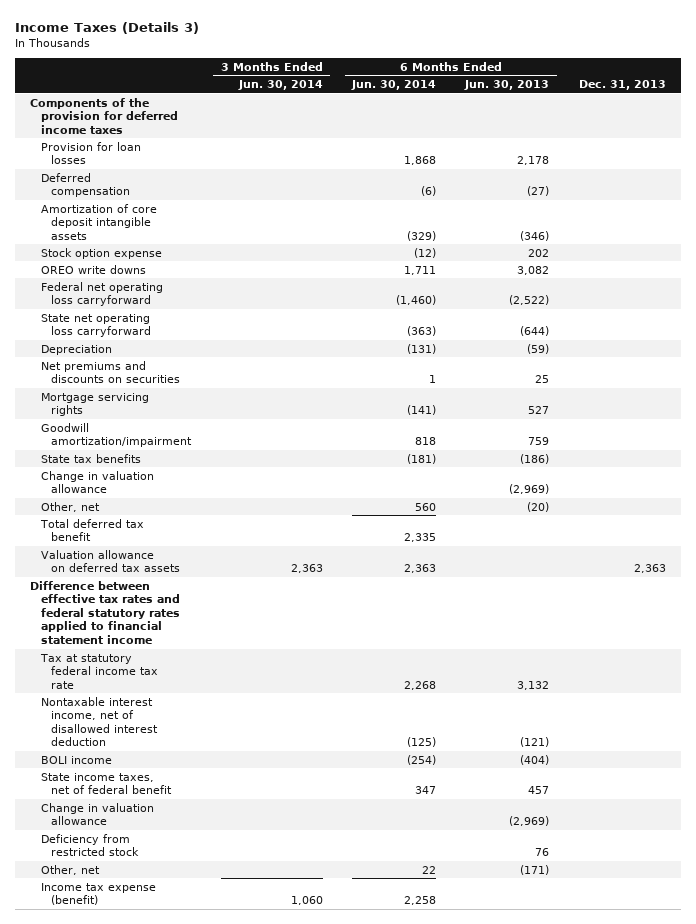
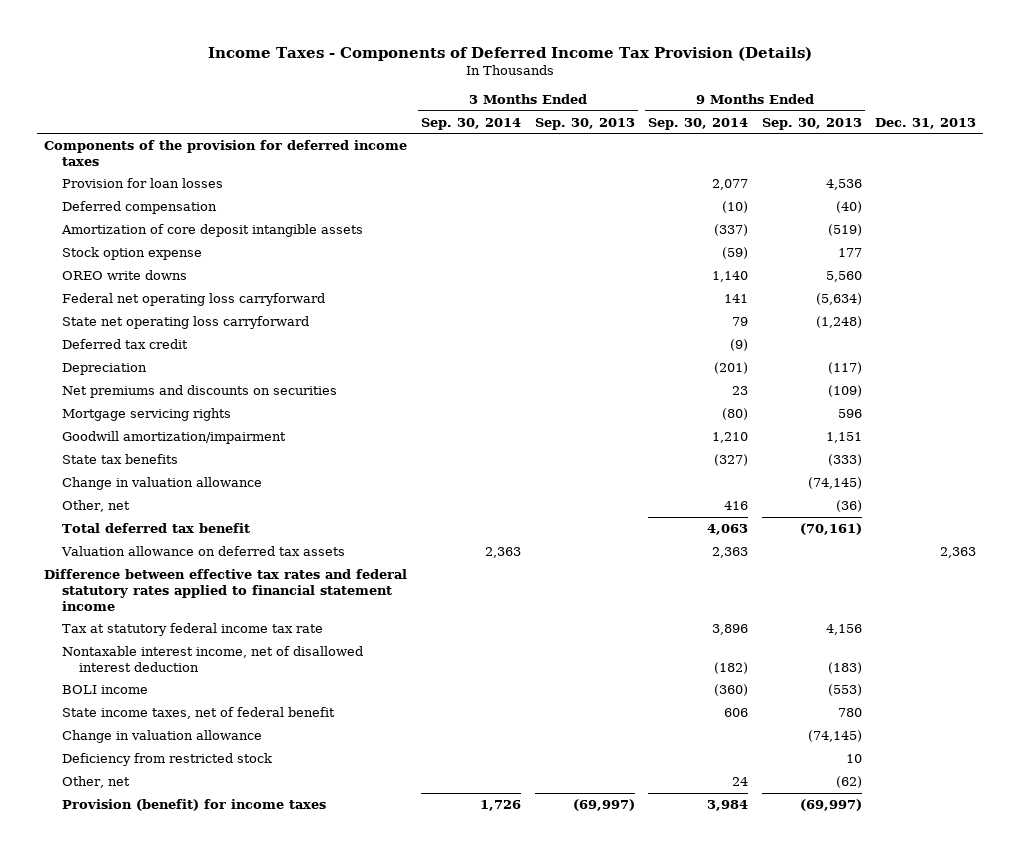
- Income Taxes (Details 3)
+ Income Taxes - Components of Deferred Income Tax Provision (Details)
- | 3 Months Ended Jun. 30, 2014 | 6 Months Ended Jun. 30, 2014 | 6 Months Ended Jun. 30, 2013 | Dec. 31, 2013
+ | 3 Months Ended Sep. 30, 2014 | 3 Months Ended Sep. 30, 2013 | 9 Months Ended Sep. 30, 2014 | 9 Months Ended Sep. 30, 2013 | Dec. 31, 2013
+ Deferred tax credit | | | (9) | |
- Income tax expense (benefit) | 1,060 | 2,258 | |
+ Provision (benefit) for income taxes | 1,726 | (69,997) | 3,984 | (69,997) |

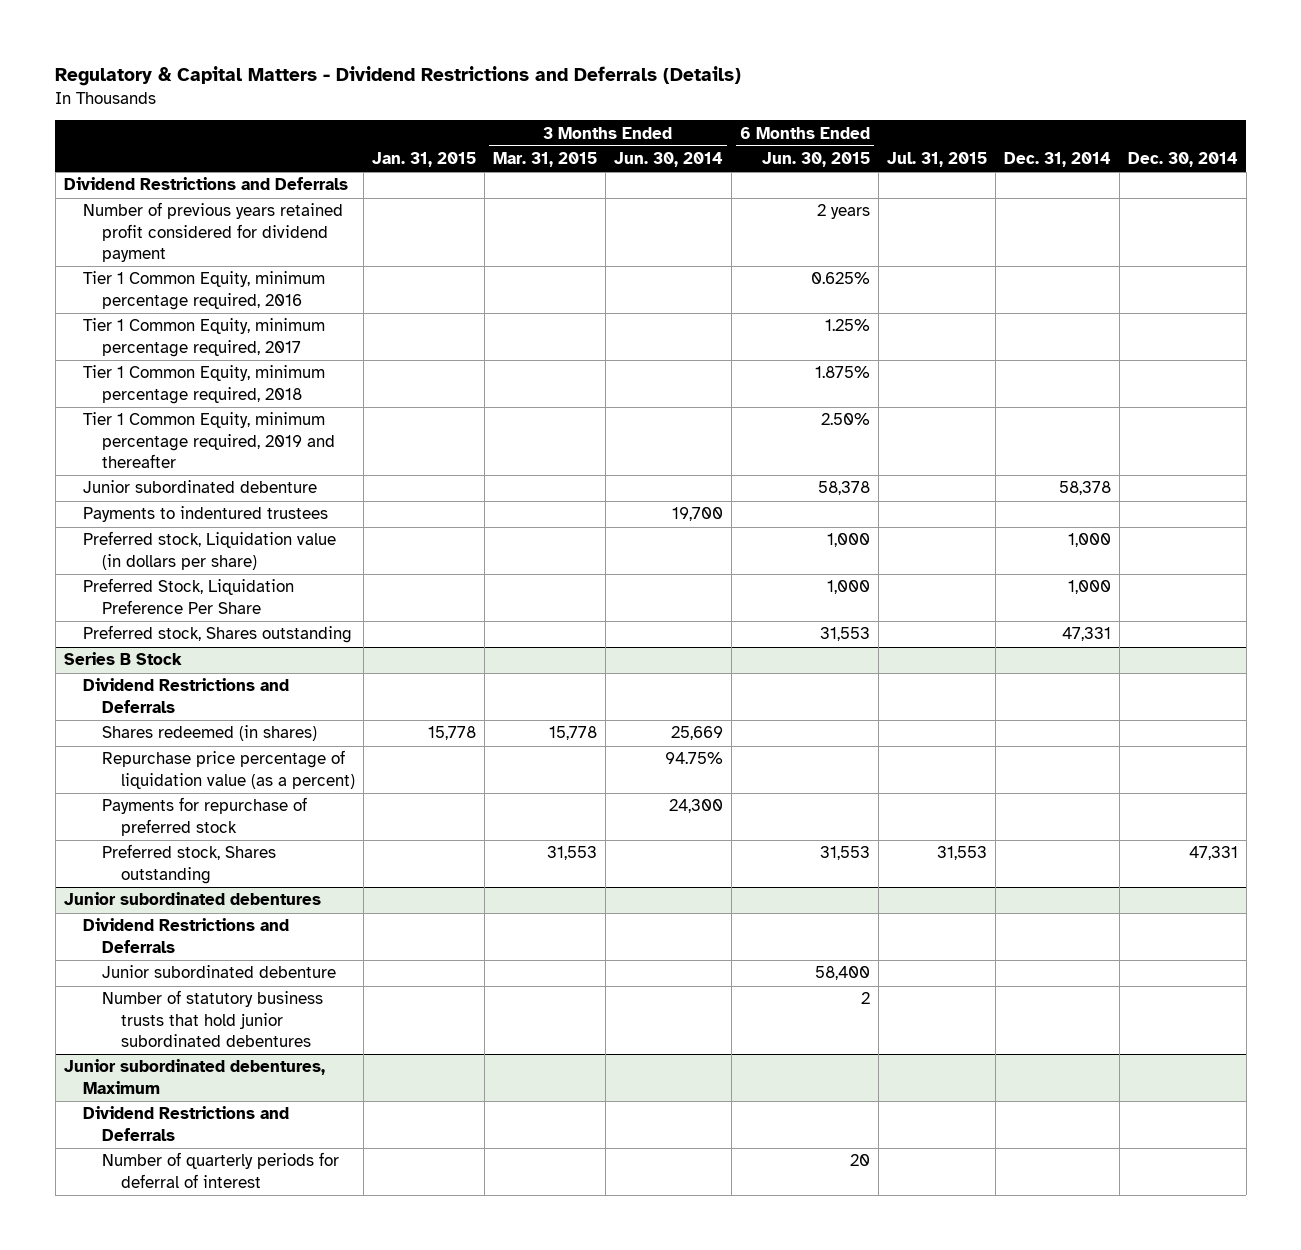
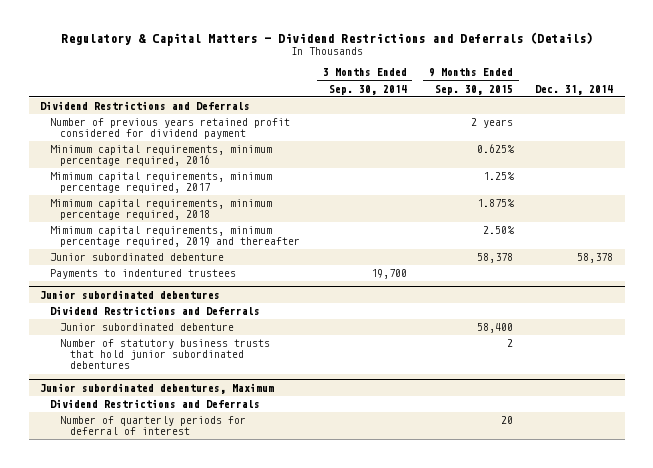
- | Jan. 31, 2015 | 3 Months Ended Mar. 31, 2015 | 3 Months Ended Jun. 30, 2014 | 6 Months Ended Jun. 30, 2015 | Jul. 31, 2015 | Dec. 31, 2014 | Dec. 30, 2014
+ | 3 Months Ended Sep. 30, 2014 | 9 Months Ended Sep. 30, 2015 | Dec. 31, 2014
- Tier 1 Common Equity, minimum percentage required, 2016 | | | | 0.625% | | |
- Tier 1 Common Equity, minimum percentage required, 2017 | | | | 1.25% | | |
- Tier 1 Common Equity, minimum percentage required, 2018 | | | | 1.875% | | |
- Tier 1 Common Equity, minimum percentage required, 2019 and thereafter | | | | 2.50% | | |
+ Minimum capital requirements, minimum percentage required, 2016 | | 0.625% |
+ Mimimum capital requirements, minimum percentage required, 2017 | | 1.25% |
+ Mimimum capital requirements, minimum percentage required, 2018 | | 1.875% |
+ Mimimum capital requirements, minimum percentage required, 2019 and thereafter | | 2.50% |
- Preferred stock, Liquidation value (in dollars per share) | | | | 1,000 | | 1,000 |
- Preferred Stock, Liquidation Preference Per Share | | | | 1,000 | | 1,000 |
- Preferred stock, Shares outstanding | | | | 31,553 | | 47,331 |
- Series B Stock
- Dividend Restrictions and Deferrals
- Shares redeemed (in shares) | 15,778 | 15,778 | 25,669 | | | |
- Repurchase price percentage of liquidation value (as a percent) | | | 94.75% | | | |
- Payments for repurchase of preferred stock | | | 24,300 | | | |
- Preferred stock, Shares outstanding | | 31,553 | | 31,553 | 31,553 | | 47,331

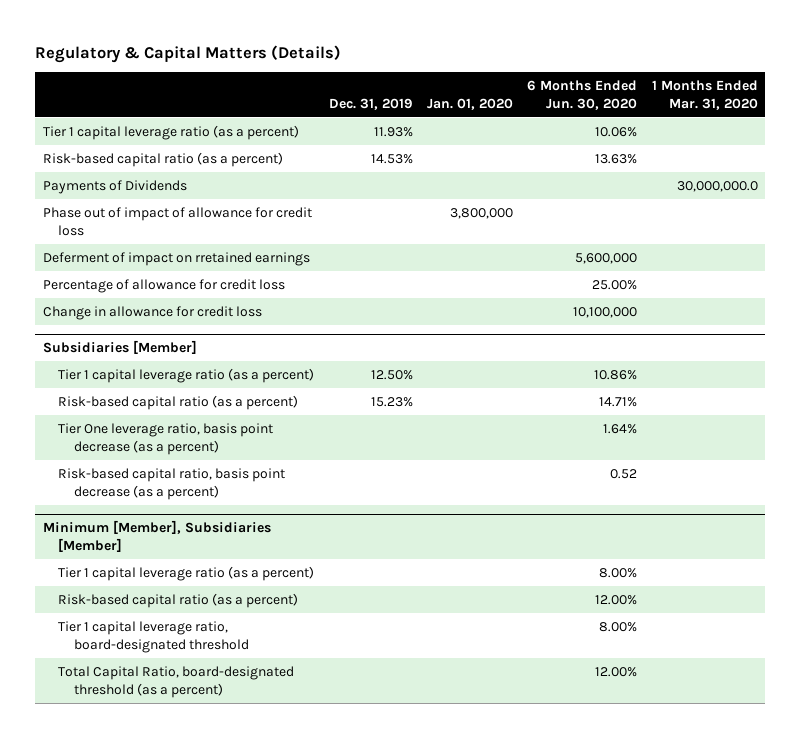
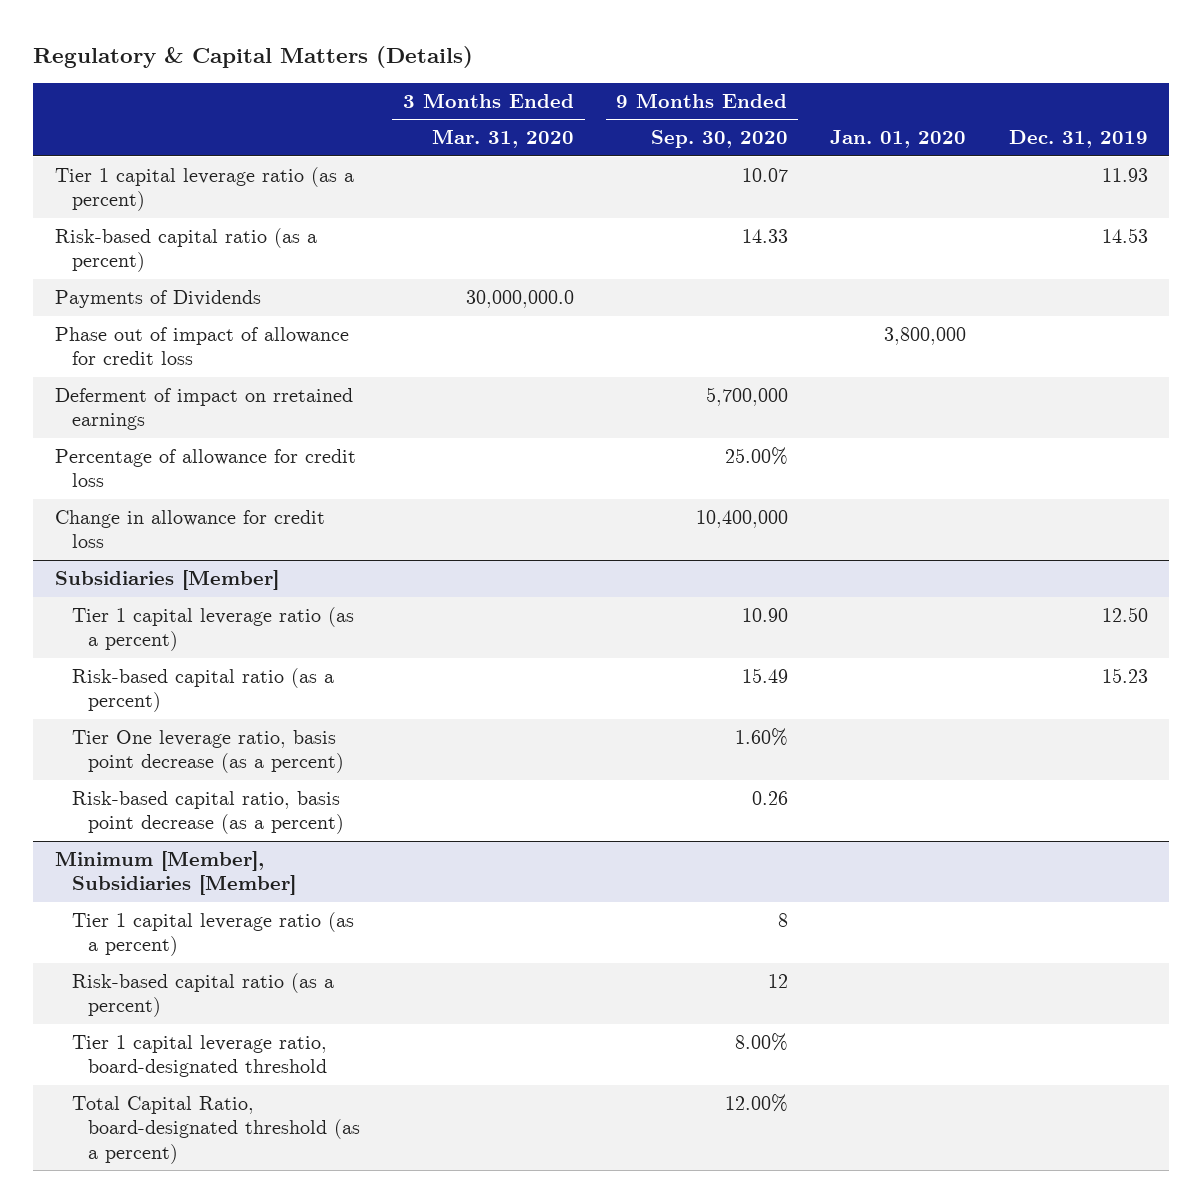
- | Dec. 31, 2019 | Jan. 01, 2020 | 6 Months Ended Jun. 30, 2020 | 1 Months Ended Mar. 31, 2020
+ | 3 Months Ended Mar. 31, 2020 | 9 Months Ended Sep. 30, 2020 | Jan. 01, 2020 | Dec. 31, 2019
- Tier 1 capital leverage ratio (as a percent) | 11.93% | | 10.06% |
- Risk-based capital ratio (as a percent) | 14.53% | | 13.63% |
+ Tier 1 capital leverage ratio (as a percent) | | 10.07 | | 11.93
+ Risk-based capital ratio (as a percent) | | 14.33 | | 14.53
@ Subsidiaries [Member]
- Tier 1 capital leverage ratio (as a percent) | 12.50% | | 10.86% |
- Risk-based capital ratio (as a percent) | 15.23% | | 14.71% |
+ Tier 1 capital leverage ratio (as a percent) | | 10.90 | | 12.50
+ Risk-based capital ratio (as a percent) | | 15.49 | | 15.23

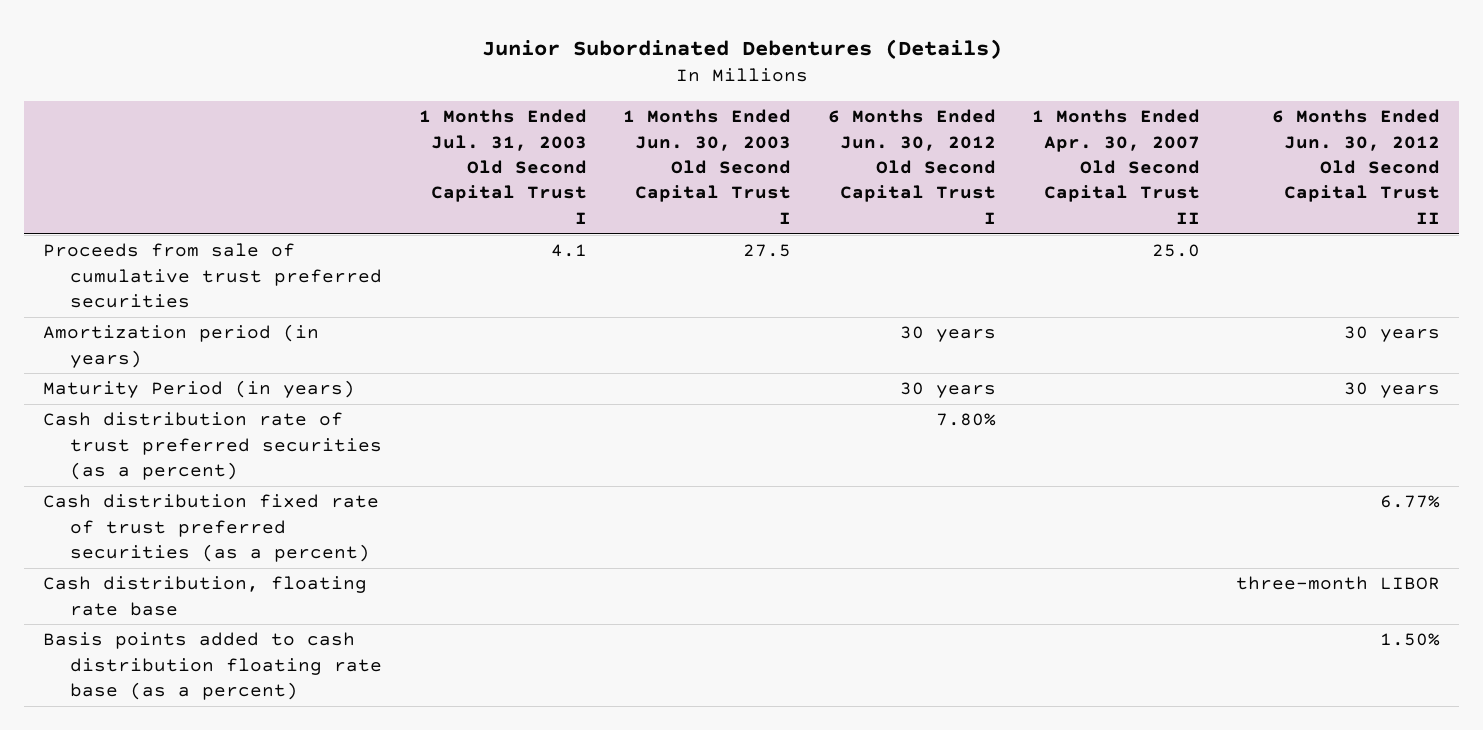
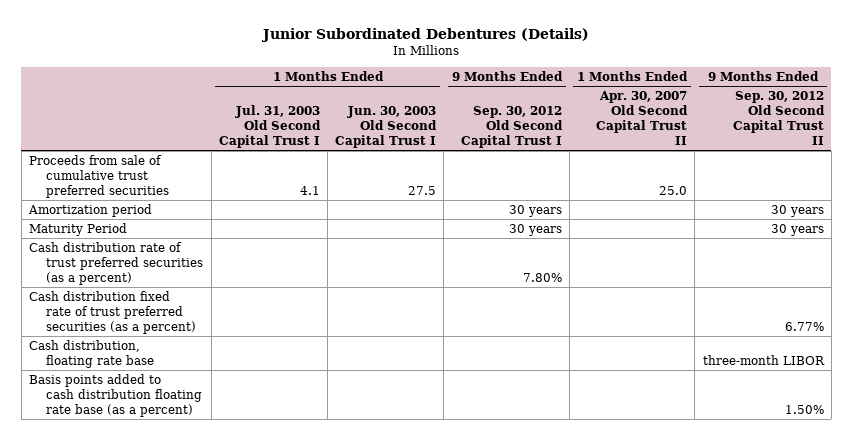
- | 1 Months Ended Jul. 31, 2003 Old Second Capital Trust I | 1 Months Ended Jun. 30, 2003 Old Second Capital Trust I | 6 Months Ended Jun. 30, 2012 Old Second Capital Trust I | 1 Months Ended Apr. 30, 2007 Old Second Capital Trust II | 6 Months Ended Jun. 30, 2012 Old Second Capital Trust II
+ | 1 Months Ended Jul. 31, 2003 Old Second Capital Trust I | 1 Months Ended Jun. 30, 2003 Old Second Capital Trust I | 9 Months Ended Sep. 30, 2012 Old Second Capital Trust I | 1 Months Ended Apr. 30, 2007 Old Second Capital Trust II | 9 Months Ended Sep. 30, 2012 Old Second Capital Trust II
- Amortization period (in years) | | | 30 years | | 30 years
- Maturity Period (in years) | | | 30 years | | 30 years
+ Amortization period | | | 30 years | | 30 years
+ Maturity Period | | | 30 years | | 30 years

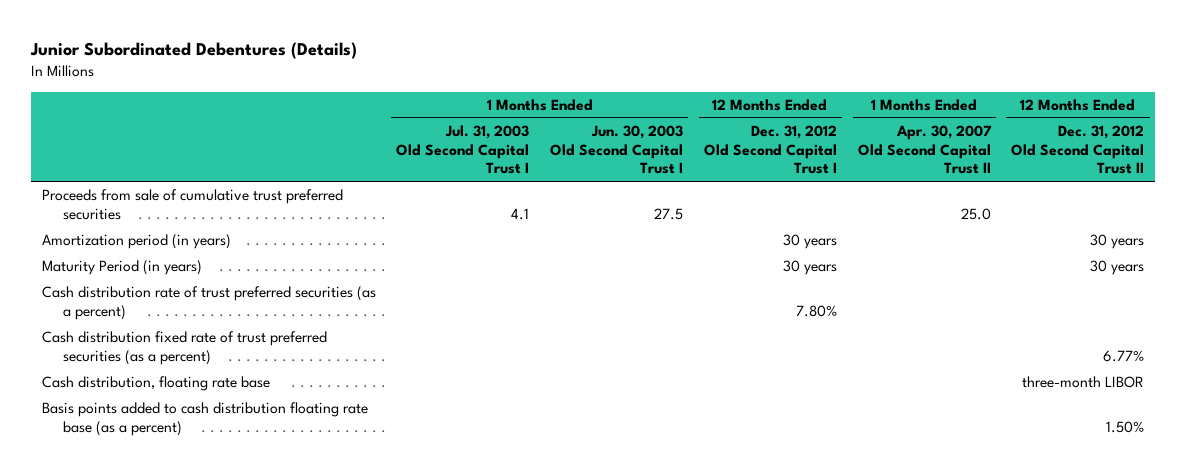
- | 1 Months Ended Jul. 31, 2003 Old Second Capital Trust I | 1 Months Ended Jun. 30, 2003 Old Second Capital Trust I | 9 Months Ended Sep. 30, 2012 Old Second Capital Trust I | 1 Months Ended Apr. 30, 2007 Old Second Capital Trust II | 9 Months Ended Sep. 30, 2012 Old Second Capital Trust II
+ | 1 Months Ended Jul. 31, 2003 Old Second Capital Trust I | 1 Months Ended Jun. 30, 2003 Old Second Capital Trust I | 12 Months Ended Dec. 31, 2012 Old Second Capital Trust I | 1 Months Ended Apr. 30, 2007 Old Second Capital Trust II | 12 Months Ended Dec. 31, 2012 Old Second Capital Trust II
- Amortization period | | | 30 years | | 30 years
- Maturity Period | | | 30 years | | 30 years
+ Amortization period (in years) | | | 30 years | | 30 years
+ Maturity Period (in years) | | | 30 years | | 30 years

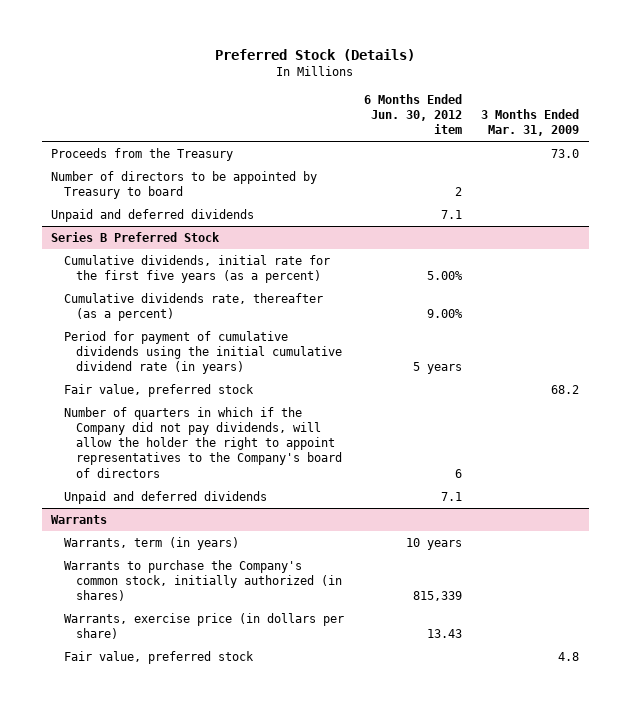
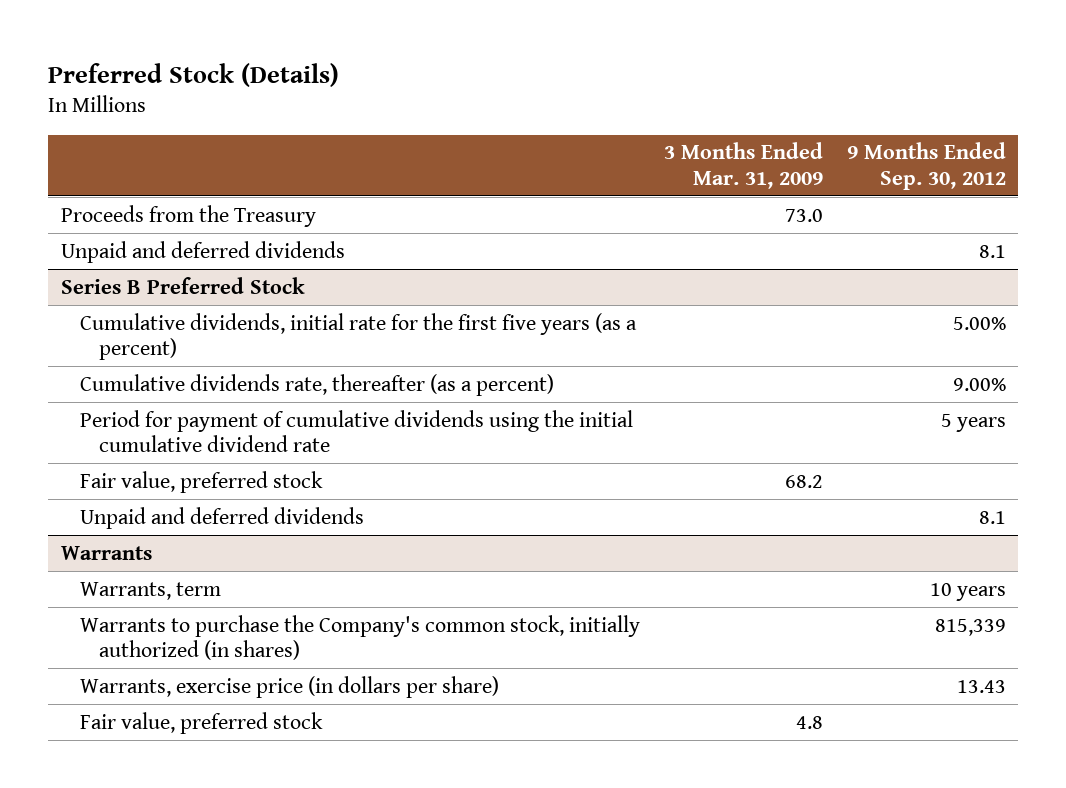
- | 6 Months Ended Jun. 30, 2012 item | 3 Months Ended Mar. 31, 2009
+ | 3 Months Ended Mar. 31, 2009 | 9 Months Ended Sep. 30, 2012
- Number of directors to be appointed by Treasury to board | 2 |
@ Series B Preferred Stock
- Period for payment of cumulative dividends using the initial cumulative dividend rate (in years) | 5 years |
+ Period for payment of cumulative dividends using the initial cumulative dividend rate | | 5 years
- Number of quarters in which if the Company did not pay dividends, will allow the holder the right to appoint representatives to the Company's board of directors | 6 |
@ Warrants
- Warrants, term (in years) | 10 years |
+ Warrants, term | | 10 years

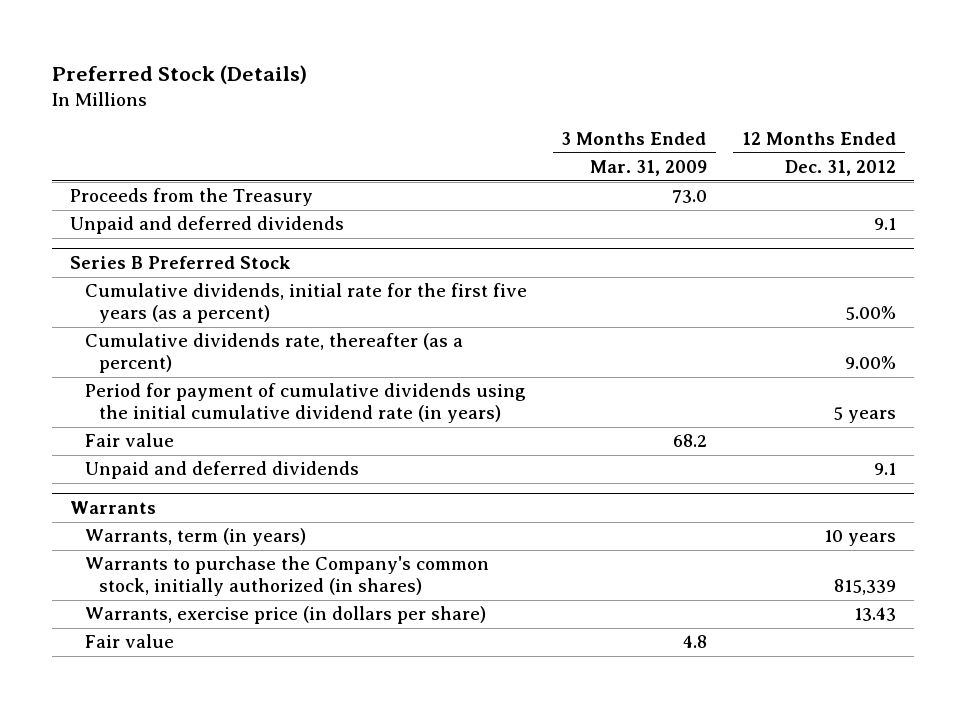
- | 3 Months Ended Mar. 31, 2009 | 9 Months Ended Sep. 30, 2012
+ | 3 Months Ended Mar. 31, 2009 | 12 Months Ended Dec. 31, 2012
@ Series B Preferred Stock
- Period for payment of cumulative dividends using the initial cumulative dividend rate | | 5 years
- Fair value, preferred stock | 68.2 |
+ Period for payment of cumulative dividends using the initial cumulative dividend rate (in years) | | 5 years
+ Fair value | 68.2 |
@ Warrants
- Warrants, term | | 10 years
+ Warrants, term (in years) | | 10 years
- Fair value, preferred stock | 4.8 |
+ Fair value | 4.8 |

